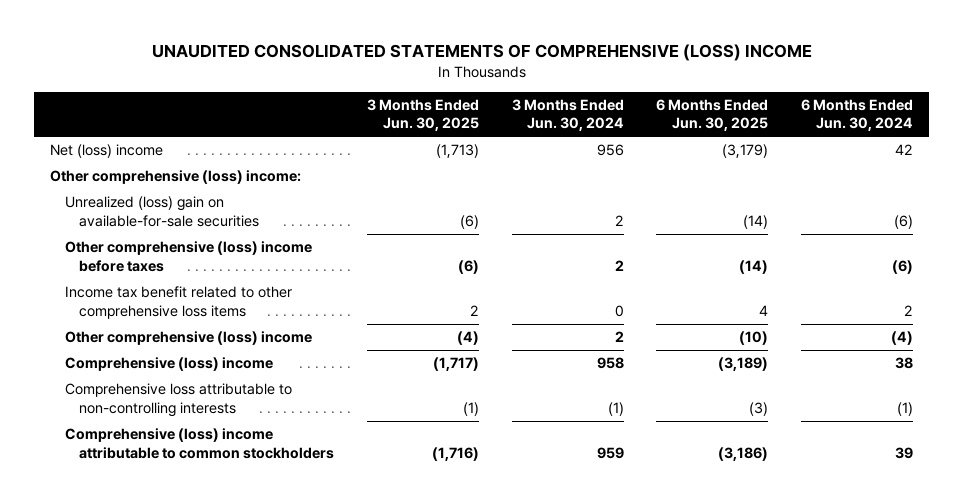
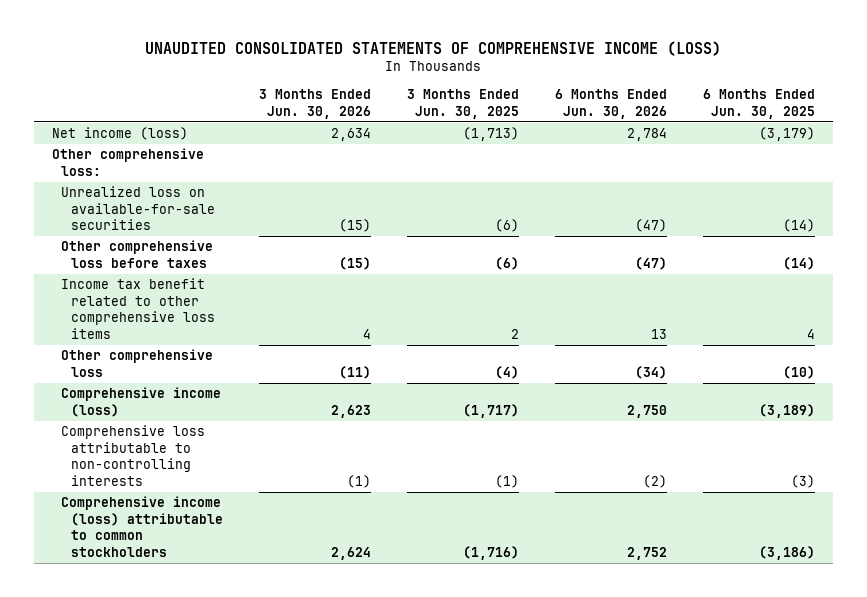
- UNAUDITED CONSOLIDATED STATEMENTS OF COMPREHENSIVE (LOSS) INCOME
+ UNAUDITED CONSOLIDATED STATEMENTS OF COMPREHENSIVE INCOME (LOSS)
- | 3 Months Ended Jun. 30, 2025 | 3 Months Ended Jun. 30, 2024 | 6 Months Ended Jun. 30, 2025 | 6 Months Ended Jun. 30, 2024
+ | 3 Months Ended Jun. 30, 2026 | 3 Months Ended Jun. 30, 2025 | 6 Months Ended Jun. 30, 2026 | 6 Months Ended Jun. 30, 2025
- Net (loss) income | (1,713) | 956 | (3,179) | 42
- Other comprehensive (loss) income:
- Unrealized (loss) gain on available-for-sale securities | (6) | 2 | (14) | (6)
- Other comprehensive (loss) income before taxes | (6) | 2 | (14) | (6)
+ Net income (loss) | 2,634 | (1,713) | 2,784 | (3,179)
+ Other comprehensive loss:
+ Unrealized loss on available-for-sale securities | (15) | (6) | (47) | (14)
+ Other comprehensive loss before taxes | (15) | (6) | (47) | (14)
- Other comprehensive (loss) income | (4) | 2 | (10) | (4)
- Comprehensive (loss) income | (1,717) | 958 | (3,189) | 38
+ Other comprehensive loss | (11) | (4) | (34) | (10)
+ Comprehensive income (loss) | 2,623 | (1,717) | 2,750 | (3,189)
- Comprehensive (loss) income attributable to common stockholders | (1,716) | 959 | (3,186) | 39
+ Comprehensive income (loss) attributable to common stockholders | 2,624 | (1,716) | 2,752 | (3,186)

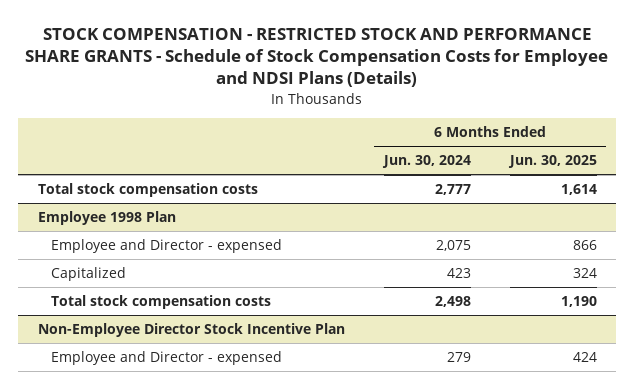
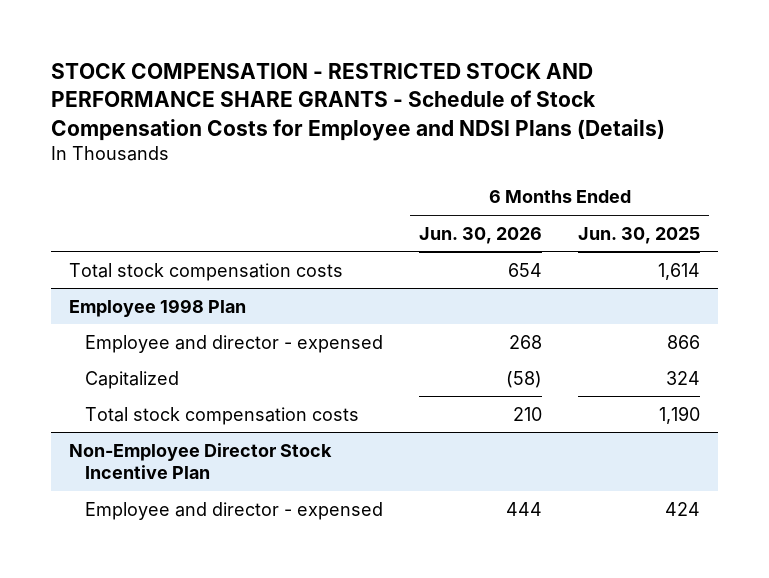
- | 6 Months Ended Jun. 30, 2024 | 6 Months Ended Jun. 30, 2025
+ | 6 Months Ended Jun. 30, 2026 | 6 Months Ended Jun. 30, 2025
@ Employee 1998 Plan
- Employee and Director - expensed | 2,075 | 866
+ Employee and director - expensed | 268 | 866
@ Non-Employee Director Stock Incentive Plan
- Employee and Director - expensed | 279 | 424
+ Employee and director - expensed | 444 | 424

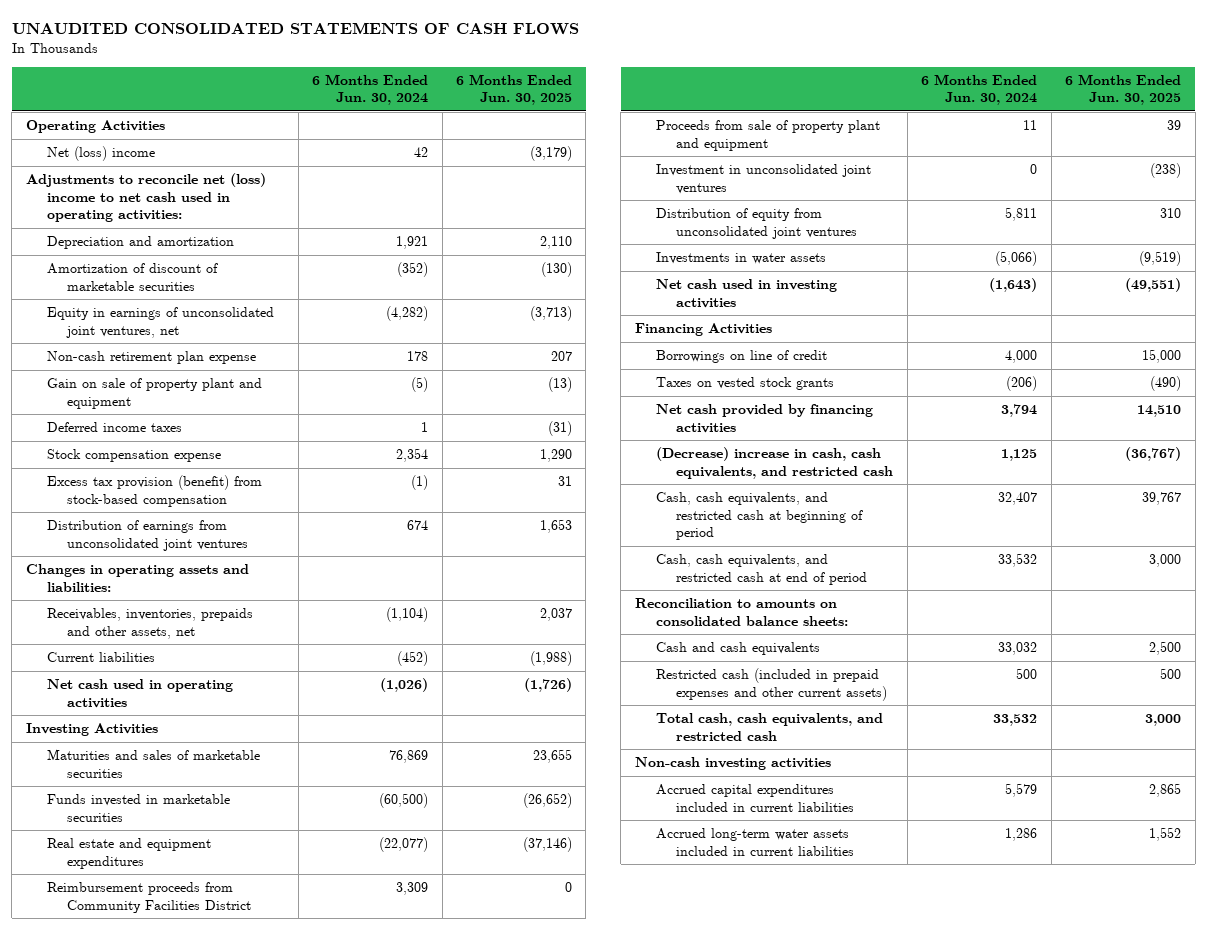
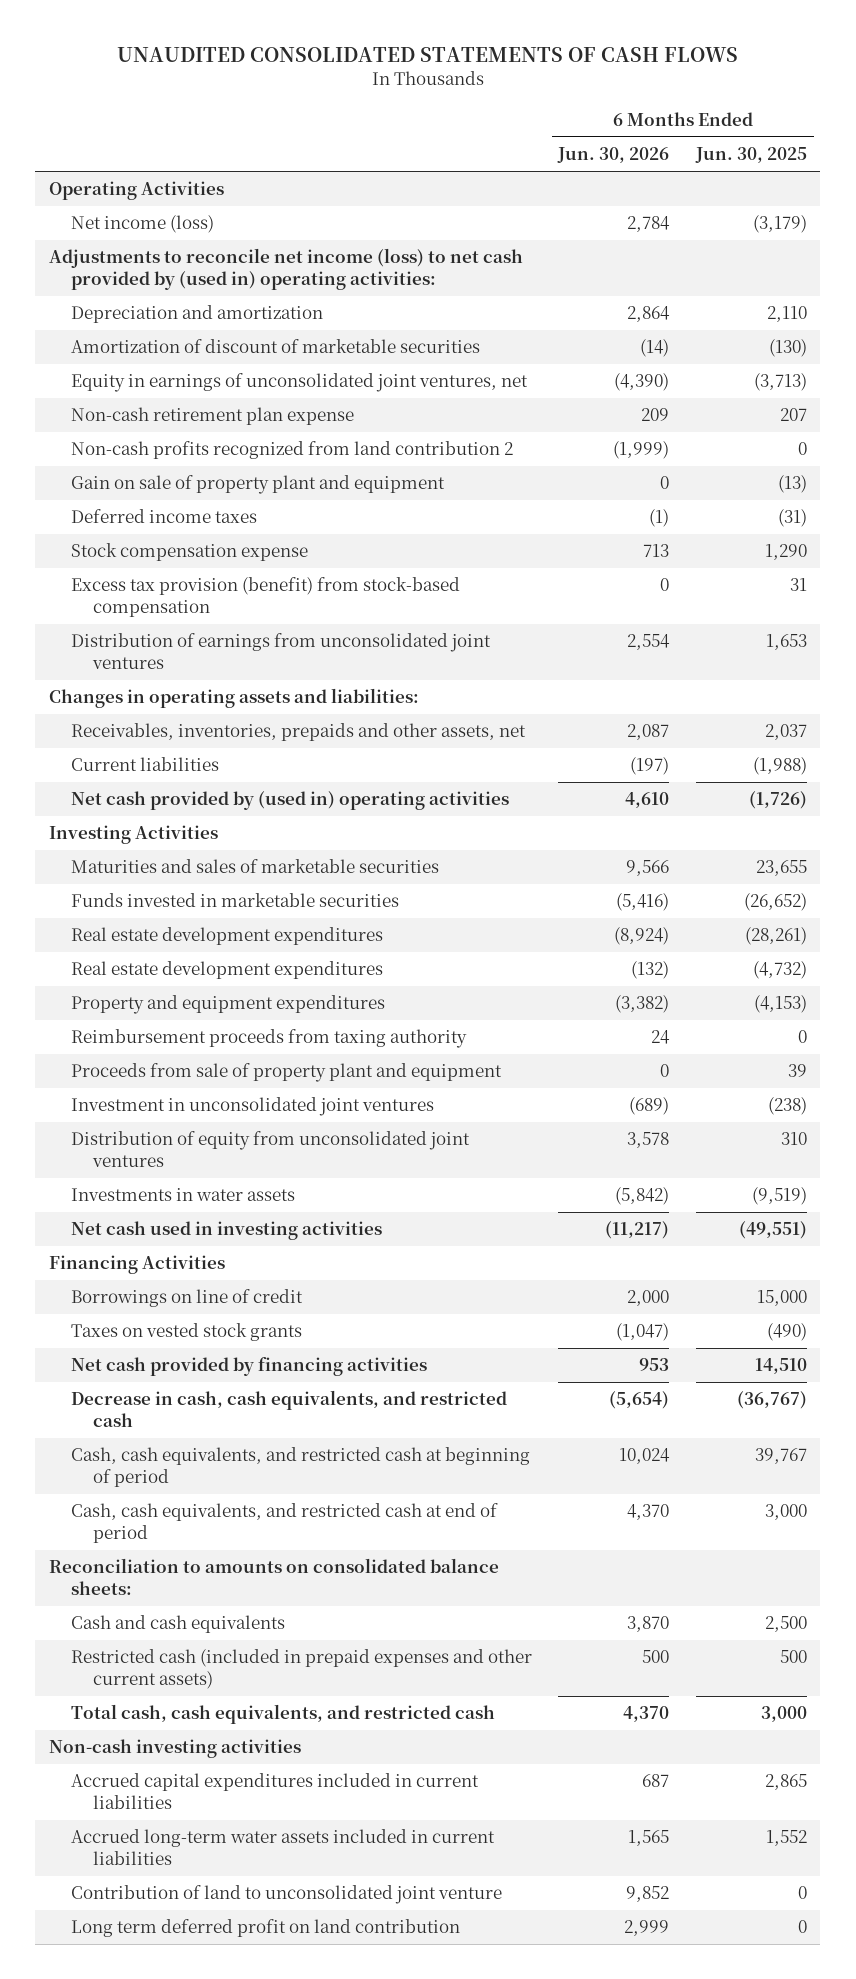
- | 6 Months Ended Jun. 30, 2024 | 6 Months Ended Jun. 30, 2025
+ | 6 Months Ended Jun. 30, 2026 | 6 Months Ended Jun. 30, 2025
- Net (loss) income | 42 | (3,179)
- Adjustments to reconcile net (loss) income to net cash used in operating activities:
+ Net income (loss) | 2,784 | (3,179)
+ Adjustments to reconcile net income (loss) to net cash provided by (used in) operating activities:
+ Non-cash profits recognized from land contribution 2 | (1,999) | 0
- Net cash used in operating activities | (1,026) | (1,726)
+ Net cash provided by (used in) operating activities | 4,610 | (1,726)
- Real estate and equipment expenditures | (22,077) | (37,146)
- Reimbursement proceeds from Community Facilities District | 3,309 | 0
+ Real estate development expenditures | (8,924) | (28,261)
+ Real estate development expenditures | (132) | (4,732)
+ Property and equipment expenditures | (3,382) | (4,153)
+ Reimbursement proceeds from taxing authority | 24 | 0
- (Decrease) increase in cash, cash equivalents, and restricted cash | 1,125 | (36,767)
+ Decrease in cash, cash equivalents, and restricted cash | (5,654) | (36,767)
+ Contribution of land to unconsolidated joint venture | 9,852 | 0
+ Long term deferred profit on land contribution | 2,999 | 0

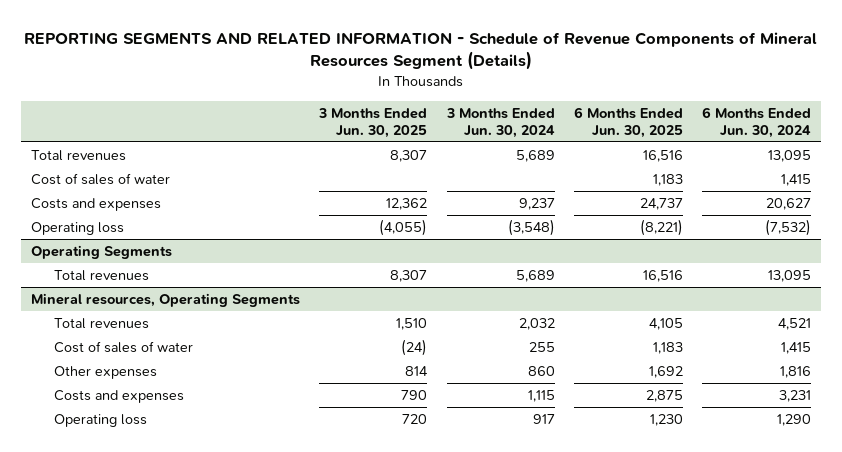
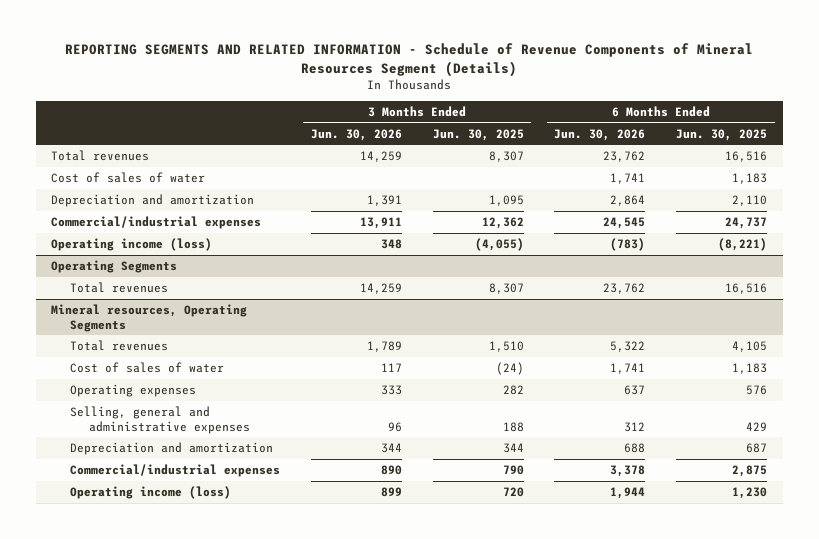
- | 3 Months Ended Jun. 30, 2025 | 3 Months Ended Jun. 30, 2024 | 6 Months Ended Jun. 30, 2025 | 6 Months Ended Jun. 30, 2024
+ | 3 Months Ended Jun. 30, 2026 | 3 Months Ended Jun. 30, 2025 | 6 Months Ended Jun. 30, 2026 | 6 Months Ended Jun. 30, 2025
- Costs and expenses | 12,362 | 9,237 | 24,737 | 20,627
- Operating loss | (4,055) | (3,548) | (8,221) | (7,532)
+ Depreciation and amortization | 1,391 | 1,095 | 2,864 | 2,110
+ Commercial/industrial expenses | 13,911 | 12,362 | 24,545 | 24,737
+ Operating income (loss) | 348 | (4,055) | (783) | (8,221)
@ Mineral resources, Operating Segments
- Other expenses | 814 | 860 | 1,692 | 1,816
- Costs and expenses | 790 | 1,115 | 2,875 | 3,231
- Operating loss | 720 | 917 | 1,230 | 1,290
+ Operating expenses | 333 | 282 | 637 | 576
+ Selling, general and administrative expenses | 96 | 188 | 312 | 429
+ Depreciation and amortization | 344 | 344 | 688 | 687
+ Commercial/industrial expenses | 890 | 790 | 3,378 | 2,875
+ Operating income (loss) | 899 | 720 | 1,944 | 1,230

